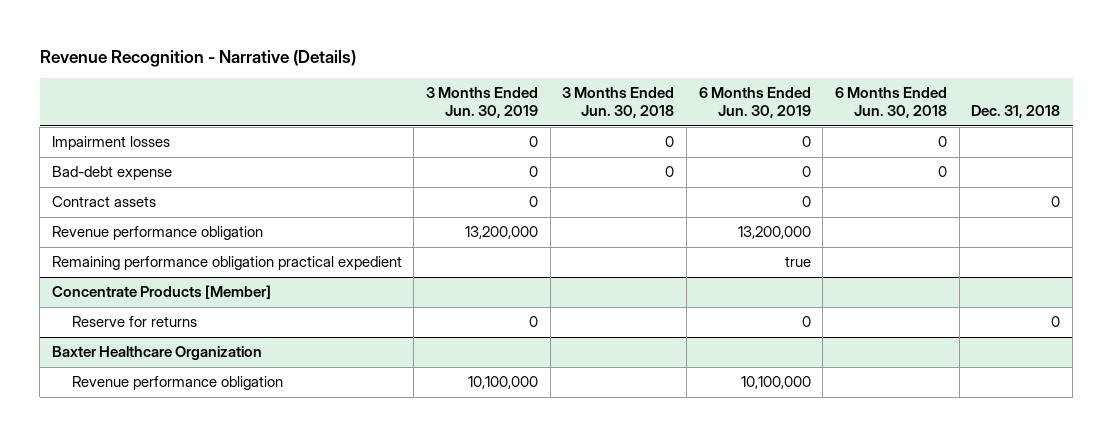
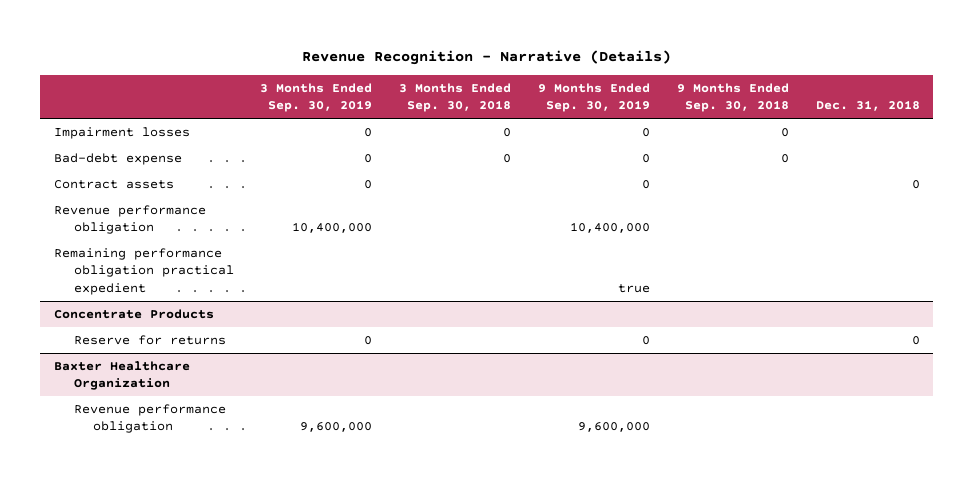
- | 3 Months Ended Jun. 30, 2019 | 3 Months Ended Jun. 30, 2018 | 6 Months Ended Jun. 30, 2019 | 6 Months Ended Jun. 30, 2018 | Dec. 31, 2018
+ | 3 Months Ended Sep. 30, 2019 | 3 Months Ended Sep. 30, 2018 | 9 Months Ended Sep. 30, 2019 | 9 Months Ended Sep. 30, 2018 | Dec. 31, 2018
- Concentrate Products [Member]
+ Concentrate Products

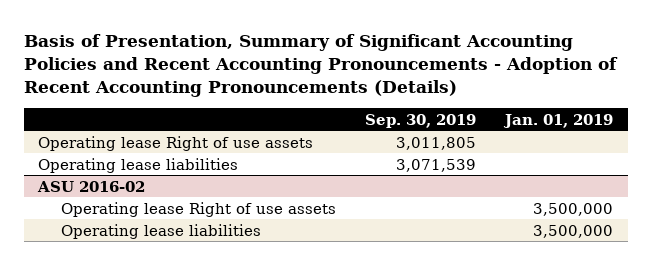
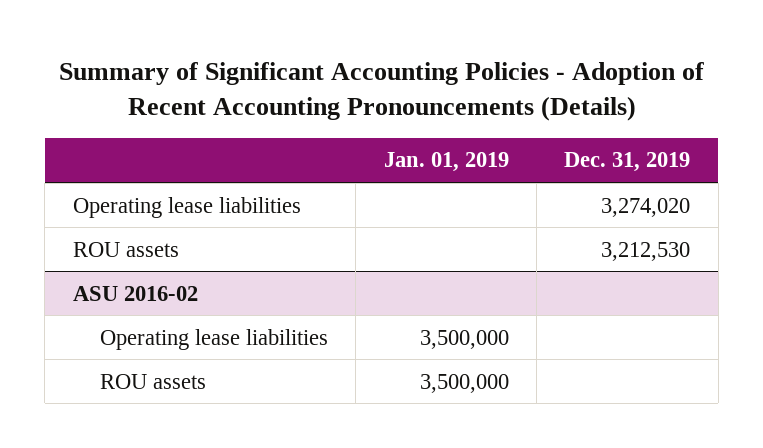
- Basis of Presentation, Summary of Significant Accounting Policies and Recent Accounting Pronouncements - Adoption of Recent Accounting Pronouncements (Details)
+ Summary of Significant Accounting Policies - Adoption of Recent Accounting Pronouncements (Details)
- | Sep. 30, 2019 | Jan. 01, 2019
+ | Jan. 01, 2019 | Dec. 31, 2019
- Operating lease Right of use assets | 3,011,805 |
+ ROU assets | | 3,212,530
@ ASU 2016-02
- Operating lease Right of use assets | | 3,500,000
+ ROU assets | 3,500,000 |

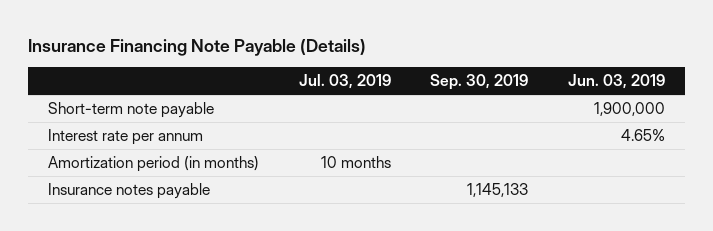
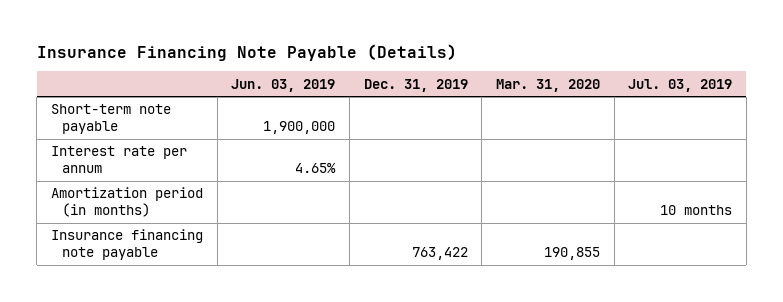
- | Jul. 03, 2019 | Sep. 30, 2019 | Jun. 03, 2019
+ | Jun. 03, 2019 | Dec. 31, 2019 | Mar. 31, 2020 | Jul. 03, 2019
- Insurance notes payable | | 1,145,133 |
+ Insurance financing note payable | | 763,422 | 190,855 |

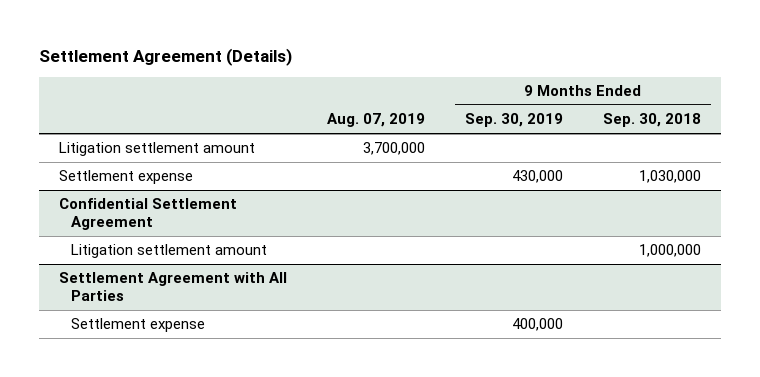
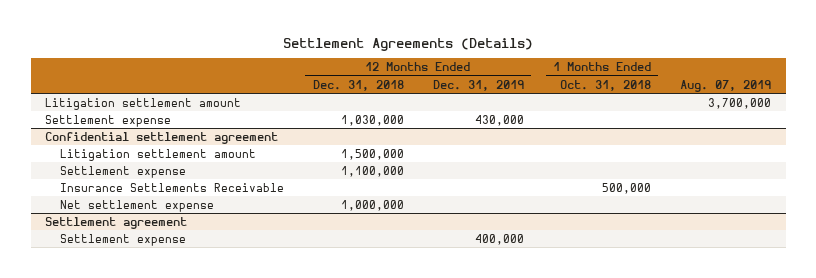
- Settlement Agreement (Details)
+ Settlement Agreements (Details)
- | Aug. 07, 2019 | 9 Months Ended Sep. 30, 2019 | 9 Months Ended Sep. 30, 2018
+ | 12 Months Ended Dec. 31, 2018 | 12 Months Ended Dec. 31, 2019 | 1 Months Ended Oct. 31, 2018 | Aug. 07, 2019
- Confidential Settlement Agreement
+ Confidential settlement agreement
- Settlement Agreement with All Parties
+ Settlement expense | 1,100,000 | | |
+ Insurance Settlements Receivable | | | 500,000 |
+ Net settlement expense | 1,000,000 | | |
+ Settlement agreement

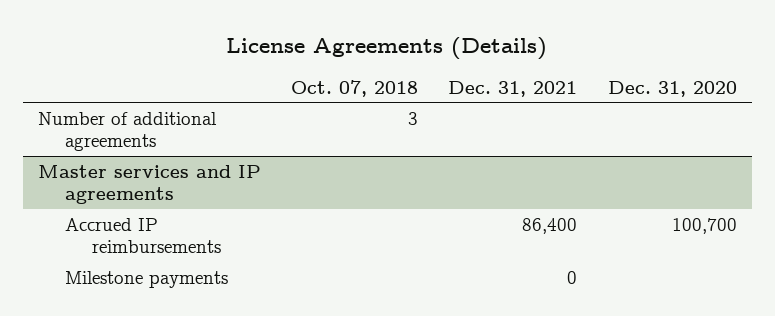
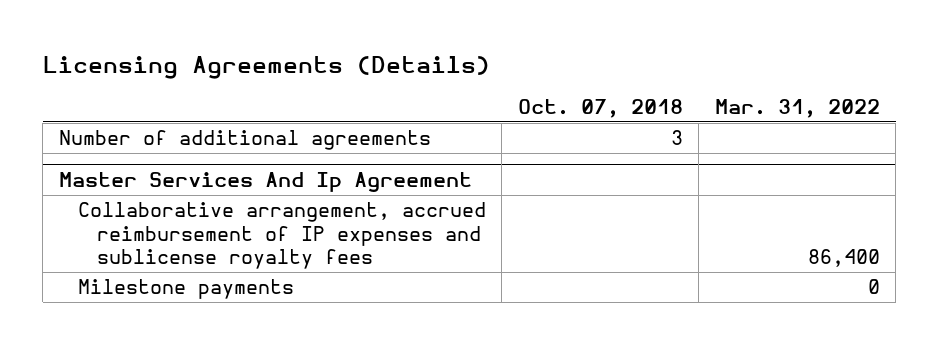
- License Agreements (Details)
+ Licensing Agreements (Details)
- | Oct. 07, 2018 | Dec. 31, 2021 | Dec. 31, 2020
+ | Oct. 07, 2018 | Mar. 31, 2022
- Master services and IP agreements
- Accrued IP reimbursements | | 86,400 | 100,700
+ Master Services And Ip Agreement
+ Collaborative arrangement, accrued reimbursement of IP expenses and sublicense royalty fees | | 86,400

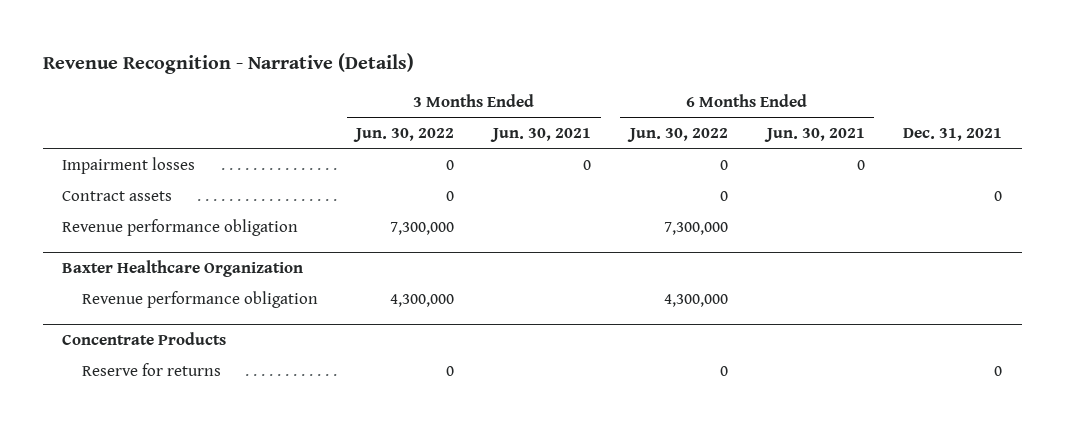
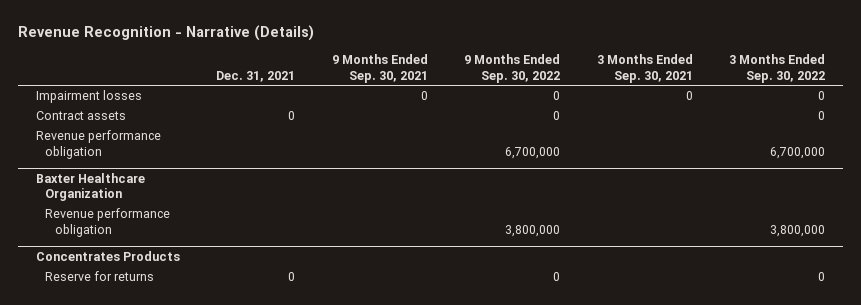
- | 3 Months Ended Jun. 30, 2022 | 3 Months Ended Jun. 30, 2021 | 6 Months Ended Jun. 30, 2022 | 6 Months Ended Jun. 30, 2021 | Dec. 31, 2021
+ | Dec. 31, 2021 | 9 Months Ended Sep. 30, 2021 | 9 Months Ended Sep. 30, 2022 | 3 Months Ended Sep. 30, 2021 | 3 Months Ended Sep. 30, 2022
- Concentrate Products
+ Concentrates Products

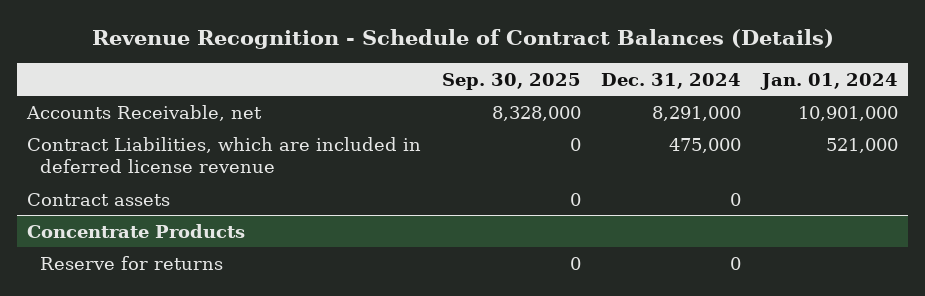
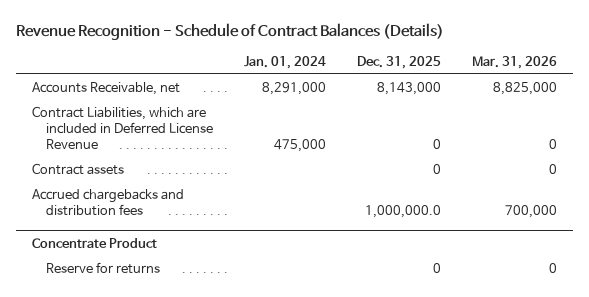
- | Sep. 30, 2025 | Dec. 31, 2024 | Jan. 01, 2024
+ | Jan. 01, 2024 | Dec. 31, 2025 | Mar. 31, 2026
- Accounts Receivable, net | 8,328,000 | 8,291,000 | 10,901,000
- Contract Liabilities, which are included in deferred license revenue | 0 | 475,000 | 521,000
+ Accounts Receivable, net | 8,291,000 | 8,143,000 | 8,825,000
+ Contract Liabilities, which are included in Deferred License Revenue | 475,000 | 0 | 0
- Concentrate Products
+ Accrued chargebacks and distribution fees | | 1,000,000.0 | 700,000
+ Concentrate Product

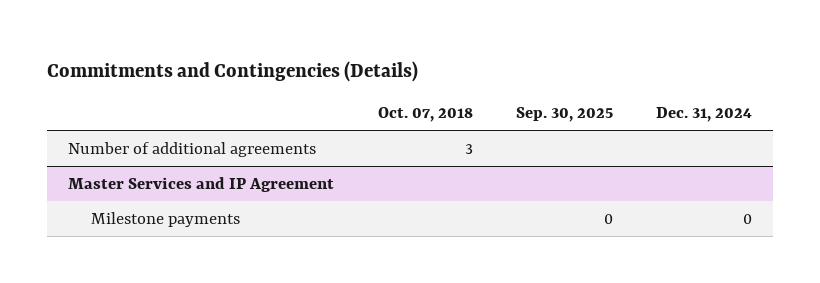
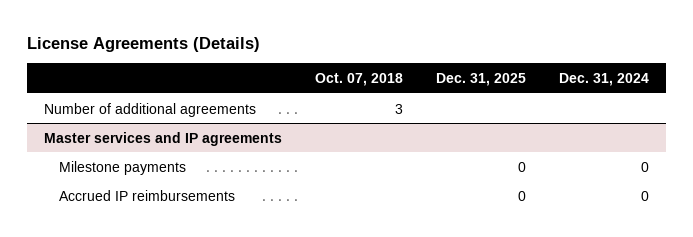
- Commitments and Contingencies (Details)
+ License Agreements (Details)
- | Oct. 07, 2018 | Sep. 30, 2025 | Dec. 31, 2024
+ | Oct. 07, 2018 | Dec. 31, 2025 | Dec. 31, 2024
- Master Services and IP Agreement
+ Master services and IP agreements
+ Accrued IP reimbursements | | 0 | 0

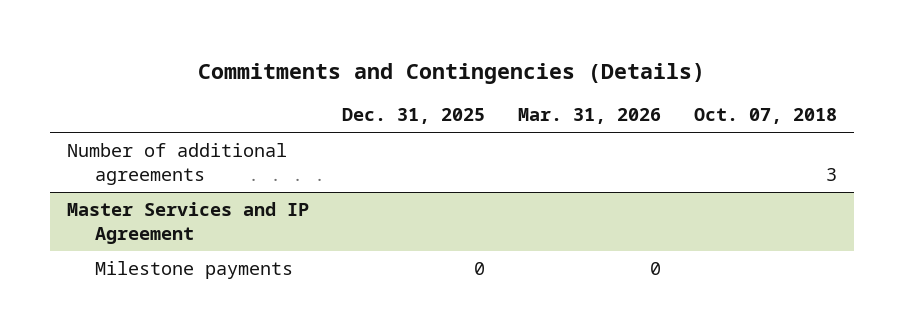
- License Agreements (Details)
+ Commitments and Contingencies (Details)
- | Oct. 07, 2018 | Dec. 31, 2025 | Dec. 31, 2024
+ | Dec. 31, 2025 | Mar. 31, 2026 | Oct. 07, 2018
- Master services and IP agreements
+ Master Services and IP Agreement
- Accrued IP reimbursements | | 0 | 0

